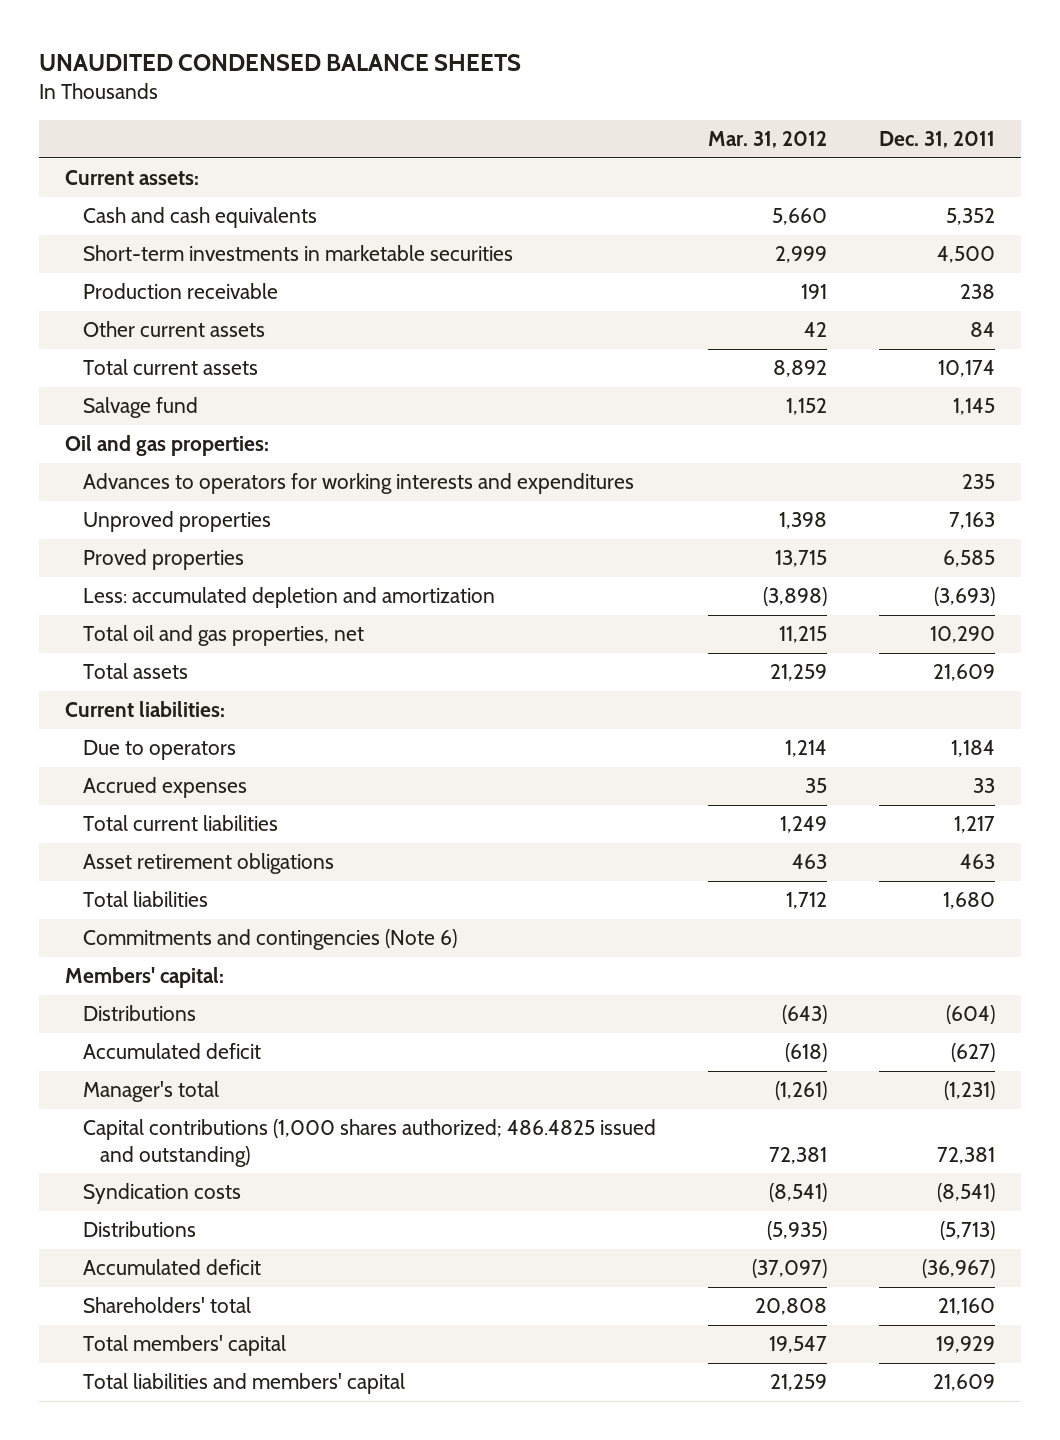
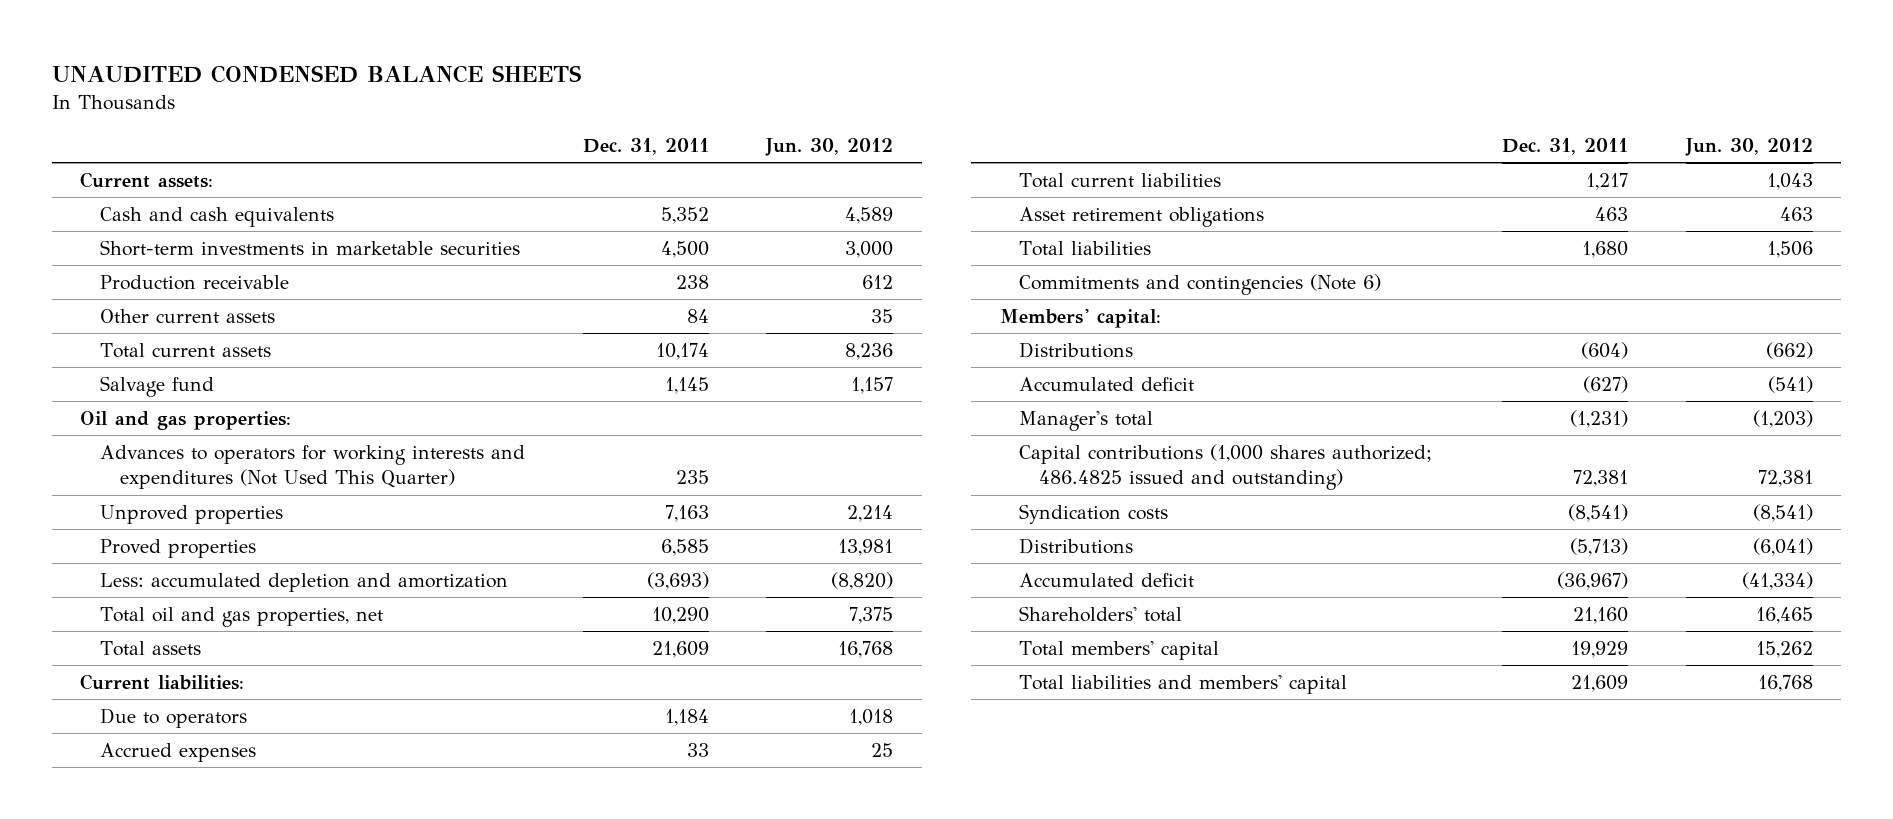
- | Mar. 31, 2012 | Dec. 31, 2011
+ | Dec. 31, 2011 | Jun. 30, 2012
- Advances to operators for working interests and expenditures | | 235
+ Advances to operators for working interests and expenditures (Not Used This Quarter) | 235 |

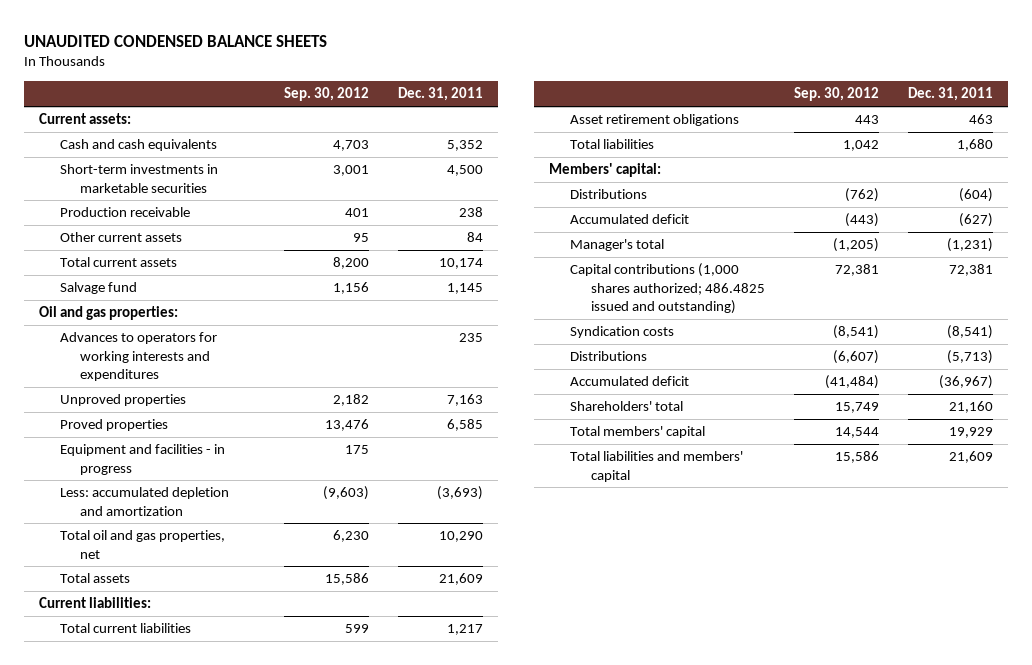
- | Dec. 31, 2011 | Jun. 30, 2012
+ | Sep. 30, 2012 | Dec. 31, 2011
- Advances to operators for working interests and expenditures (Not Used This Quarter) | 235 |
+ Advances to operators for working interests and expenditures | | 235
+ Equipment and facilities - in progress | 175 |
- Due to operators | 1,184 | 1,018
- Accrued expenses | 33 | 25
- Commitments and contingencies (Note 6)

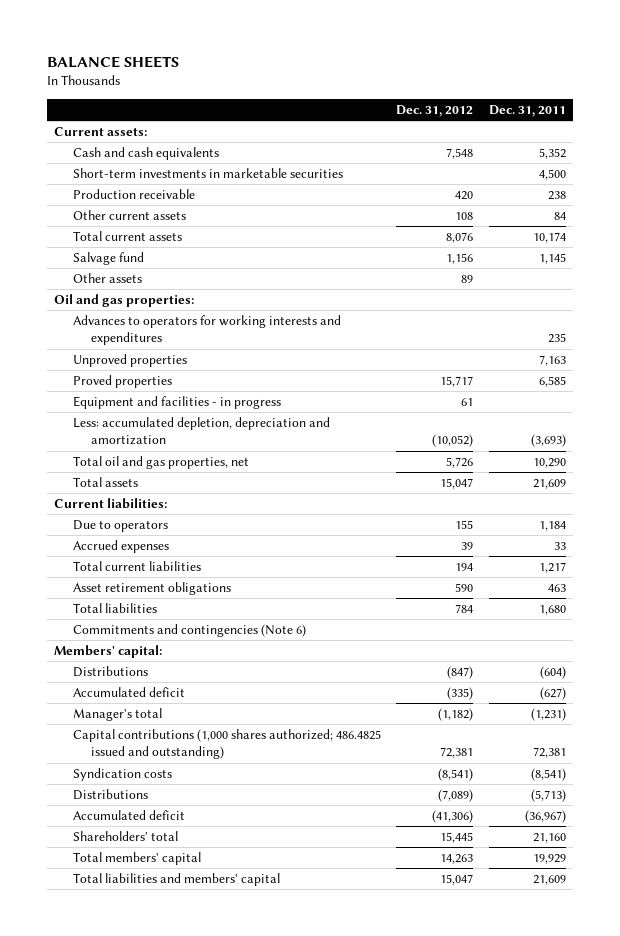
- UNAUDITED CONDENSED BALANCE SHEETS
+ BALANCE SHEETS
- | Sep. 30, 2012 | Dec. 31, 2011
+ | Dec. 31, 2012 | Dec. 31, 2011
+ Other assets | 89 |
- Less: accumulated depletion and amortization | (9,603) | (3,693)
+ Less: accumulated depletion, depreciation and amortization | (10,052) | (3,693)
+ Due to operators | 155 | 1,184
+ Accrued expenses | 39 | 33
+ Commitments and contingencies (Note 6)

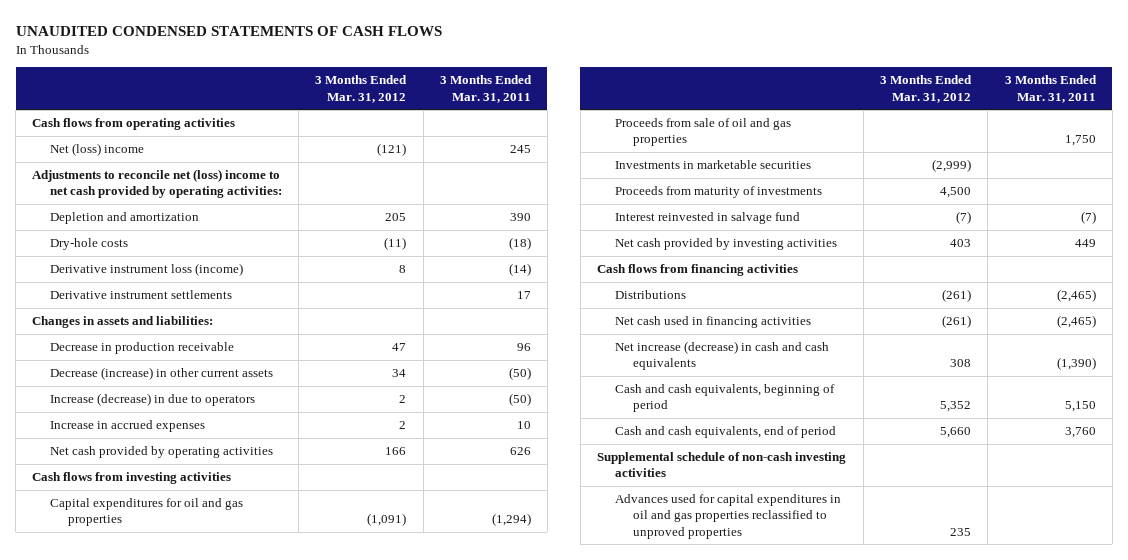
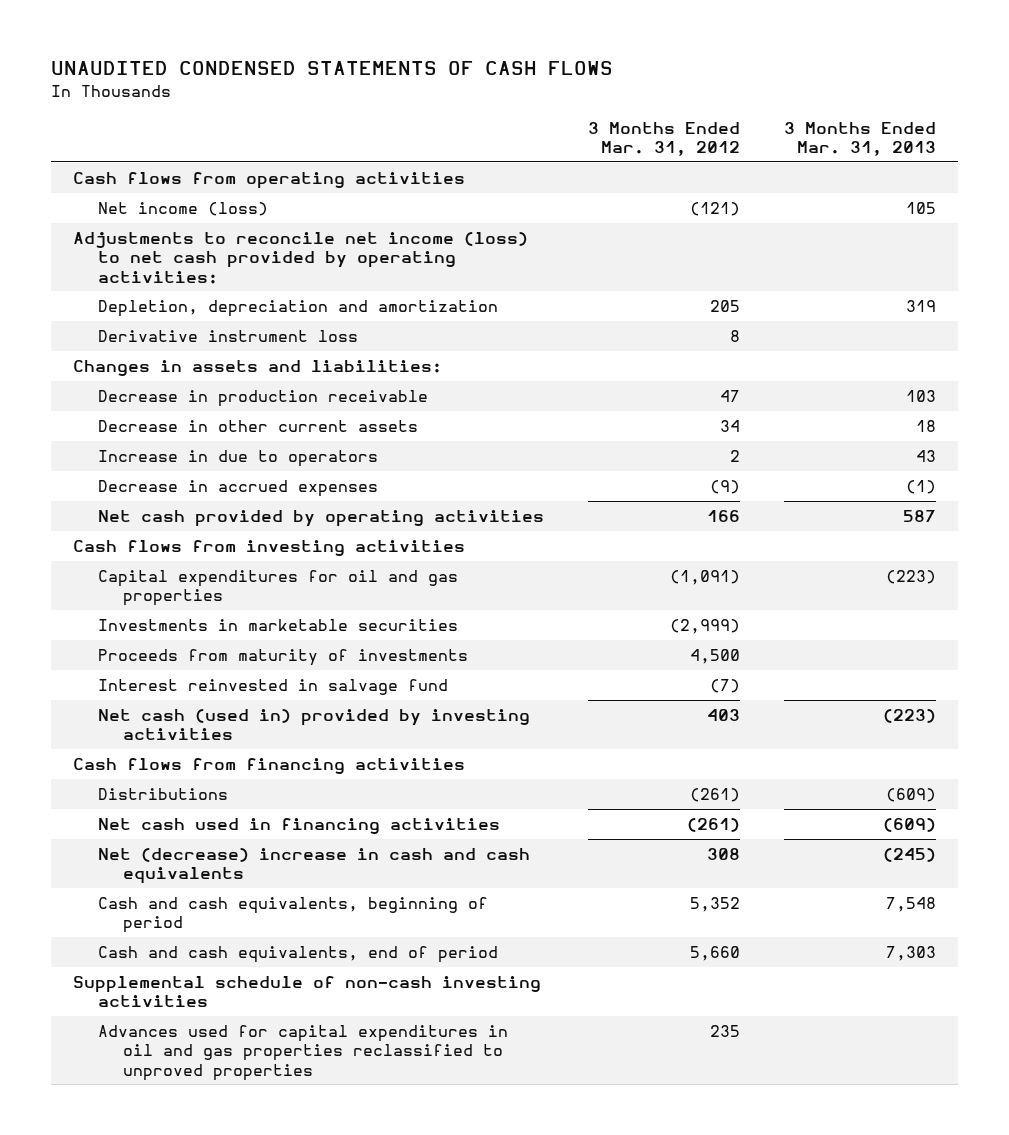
- | 3 Months Ended Mar. 31, 2012 | 3 Months Ended Mar. 31, 2011
+ | 3 Months Ended Mar. 31, 2012 | 3 Months Ended Mar. 31, 2013
- Net (loss) income | (121) | 245
- Adjustments to reconcile net (loss) income to net cash provided by operating activities:
- Depletion and amortization | 205 | 390
- Dry-hole costs | (11) | (18)
- Derivative instrument loss (income) | 8 | (14)
- Derivative instrument settlements | | 17
+ Net income (loss) | (121) | 105
+ Adjustments to reconcile net income (loss) to net cash provided by operating activities:
+ Depletion, depreciation and amortization | 205 | 319
+ Derivative instrument loss | 8 |
- Decrease (increase) in other current assets | 34 | (50)
- Increase (decrease) in due to operators | 2 | (50)
- Increase in accrued expenses | 2 | 10
+ Decrease in other current assets | 34 | 18
+ Increase in due to operators | 2 | 43
+ Decrease in accrued expenses | (9) | (1)
- Proceeds from sale of oil and gas properties | | 1,750
- Net cash provided by investing activities | 403 | 449
+ Net cash (used in) provided by investing activities | 403 | (223)
- Net increase (decrease) in cash and cash equivalents | 308 | (1,390)
+ Net (decrease) increase in cash and cash equivalents | 308 | (245)

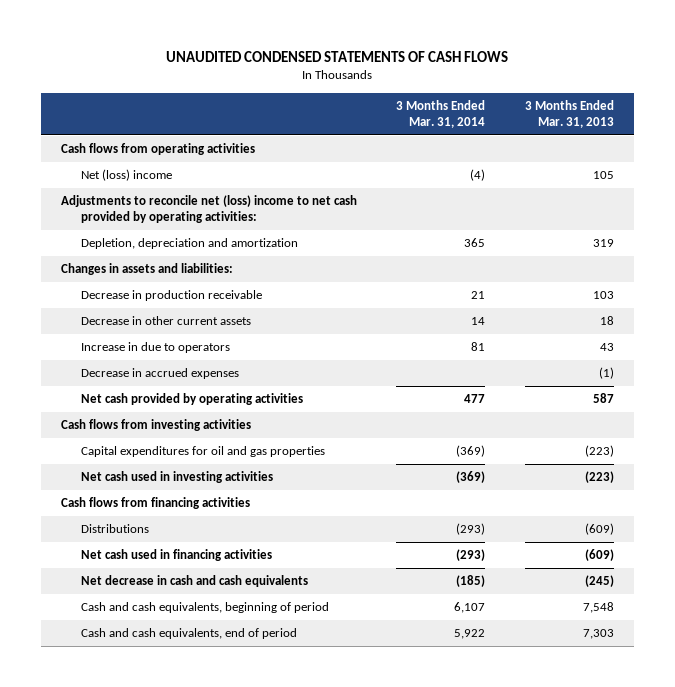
- | 3 Months Ended Mar. 31, 2012 | 3 Months Ended Mar. 31, 2013
+ | 3 Months Ended Mar. 31, 2014 | 3 Months Ended Mar. 31, 2013
- Net income (loss) | (121) | 105
- Adjustments to reconcile net income (loss) to net cash provided by operating activities:
+ Net (loss) income | (4) | 105
+ Adjustments to reconcile net (loss) income to net cash provided by operating activities:
- Derivative instrument loss | 8 |
- Investments in marketable securities | (2,999) |
- Proceeds from maturity of investments | 4,500 |
- Interest reinvested in salvage fund | (7) |
- Net cash (used in) provided by investing activities | 403 | (223)
+ Net cash used in investing activities | (369) | (223)
- Net (decrease) increase in cash and cash equivalents | 308 | (245)
+ Net decrease in cash and cash equivalents | (185) | (245)
- Supplemental schedule of non-cash investing activities
- Advances used for capital expenditures in oil and gas properties reclassified to unproved properties | 235 |

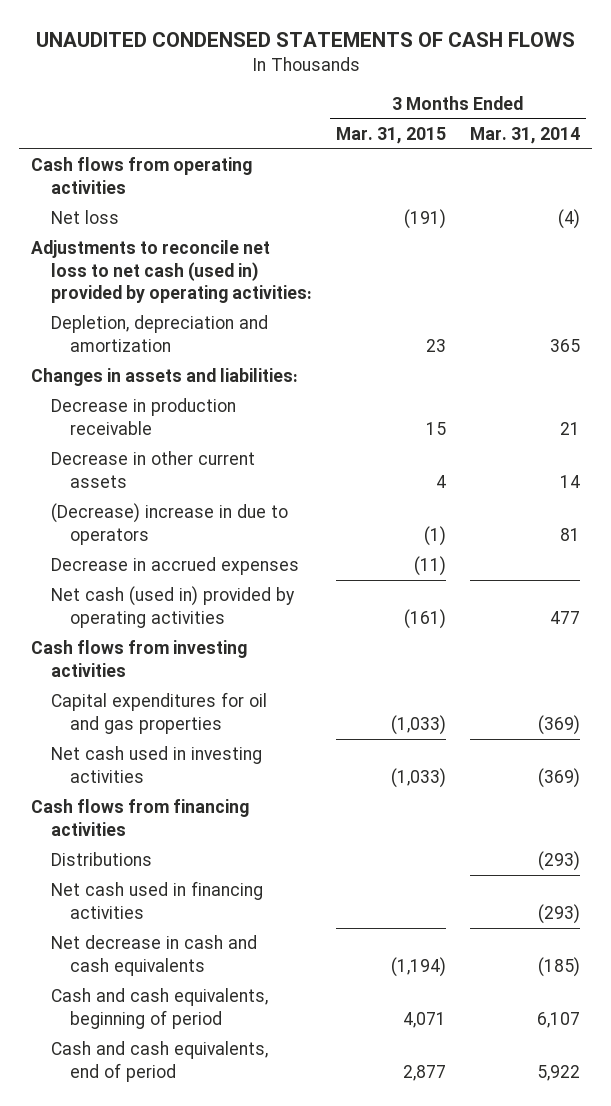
- | 3 Months Ended Mar. 31, 2014 | 3 Months Ended Mar. 31, 2013
+ | 3 Months Ended Mar. 31, 2015 | 3 Months Ended Mar. 31, 2014
- Net (loss) income | (4) | 105
- Adjustments to reconcile net (loss) income to net cash provided by operating activities:
+ Net loss | (191) | (4)
+ Adjustments to reconcile net loss to net cash (used in) provided by operating activities:
- Increase in due to operators | 81 | 43
+ (Decrease) increase in due to operators | (1) | 81
- Net cash provided by operating activities | 477 | 587
+ Net cash (used in) provided by operating activities | (161) | 477

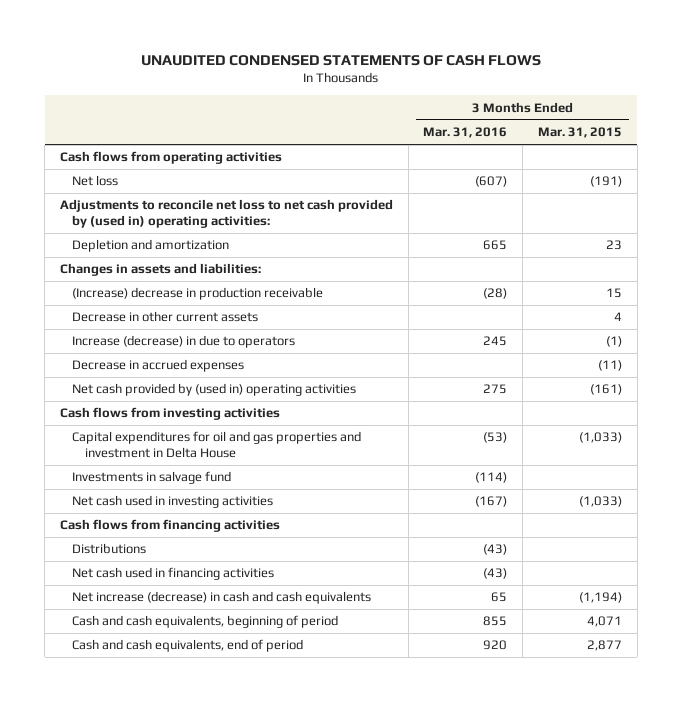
- | 3 Months Ended Mar. 31, 2015 | 3 Months Ended Mar. 31, 2014
+ | 3 Months Ended Mar. 31, 2016 | 3 Months Ended Mar. 31, 2015
- Adjustments to reconcile net loss to net cash (used in) provided by operating activities:
- Depletion, depreciation and amortization | 23 | 365
+ Adjustments to reconcile net loss to net cash provided by (used in) operating activities:
+ Depletion and amortization | 665 | 23
- Decrease in production receivable | 15 | 21
+ (Increase) decrease in production receivable | (28) | 15
- (Decrease) increase in due to operators | (1) | 81
+ Increase (decrease) in due to operators | 245 | (1)
- Net cash (used in) provided by operating activities | (161) | 477
+ Net cash provided by (used in) operating activities | 275 | (161)
- Capital expenditures for oil and gas properties | (1,033) | (369)
+ Capital expenditures for oil and gas properties and investment in Delta House | (53) | (1,033)
+ Investments in salvage fund | (114) |
- Net decrease in cash and cash equivalents | (1,194) | (185)
+ Net increase (decrease) in cash and cash equivalents | 65 | (1,194)

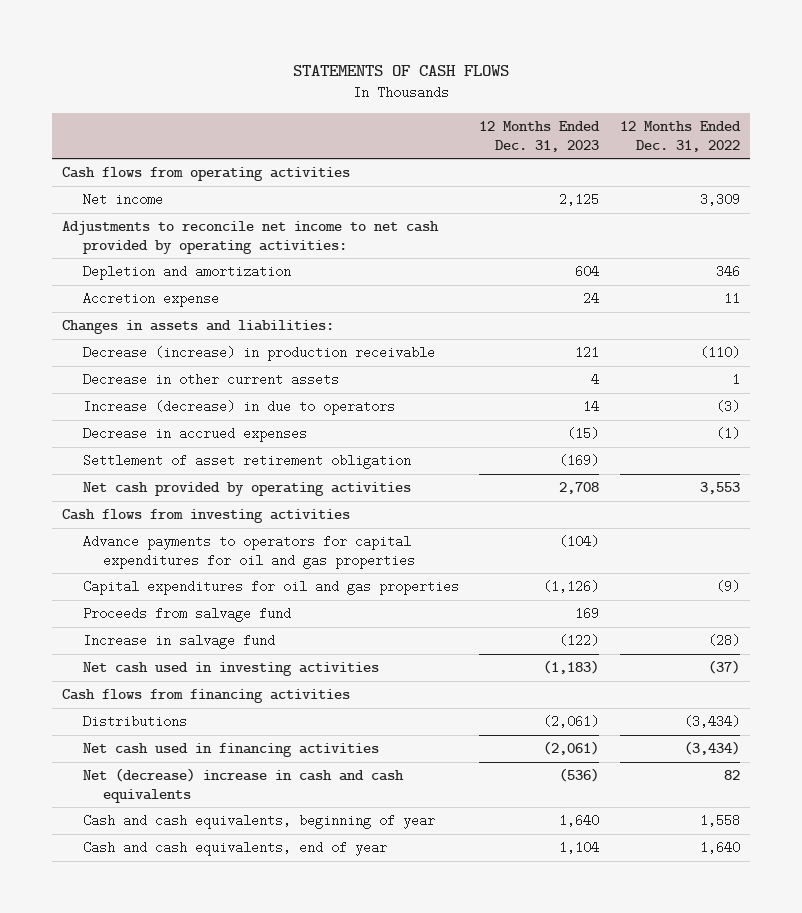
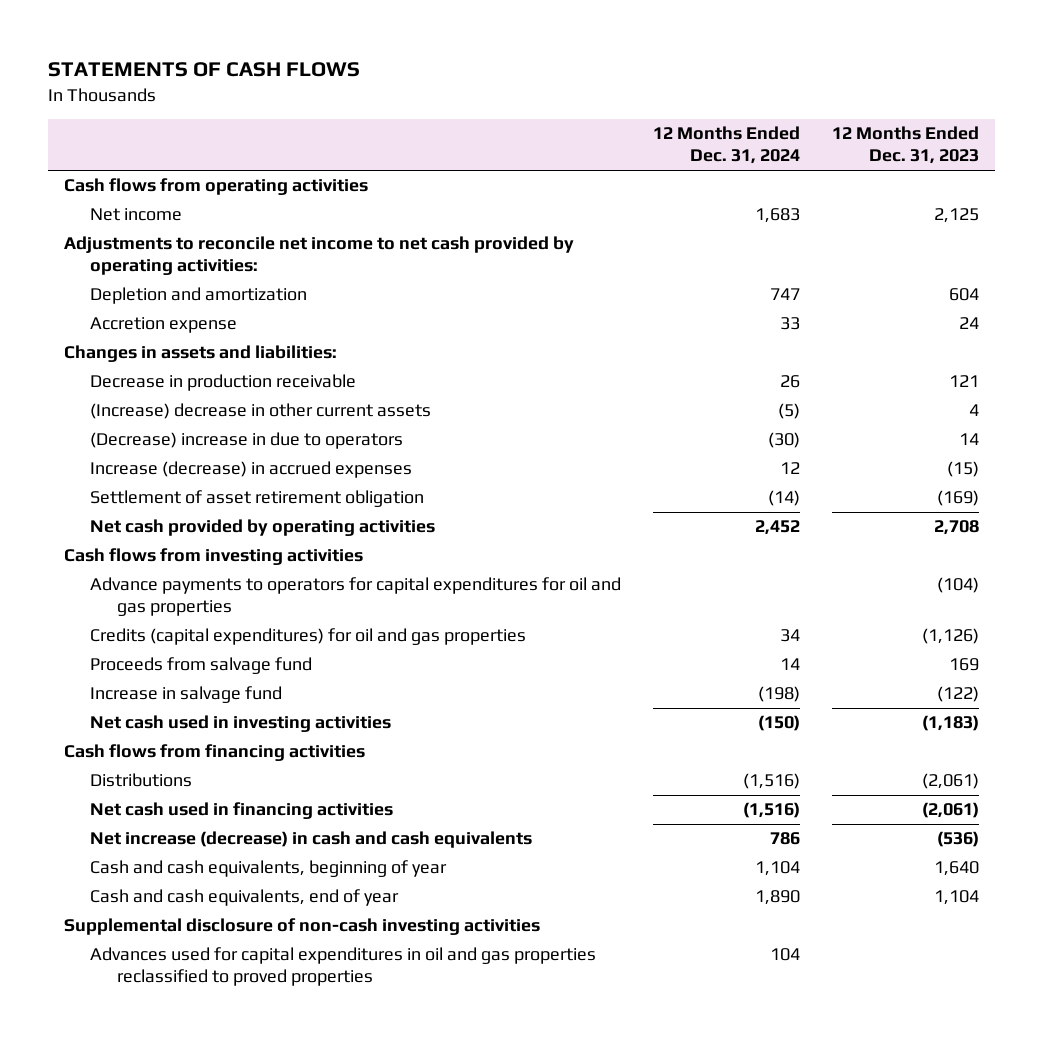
- | 12 Months Ended Dec. 31, 2023 | 12 Months Ended Dec. 31, 2022
+ | 12 Months Ended Dec. 31, 2024 | 12 Months Ended Dec. 31, 2023
- Decrease (increase) in production receivable | 121 | (110)
- Decrease in other current assets | 4 | 1
- Increase (decrease) in due to operators | 14 | (3)
- Decrease in accrued expenses | (15) | (1)
+ Decrease in production receivable | 26 | 121
+ (Increase) decrease in other current assets | (5) | 4
+ (Decrease) increase in due to operators | (30) | 14
+ Increase (decrease) in accrued expenses | 12 | (15)
- Capital expenditures for oil and gas properties | (1,126) | (9)
+ Credits (capital expenditures) for oil and gas properties | 34 | (1,126)
- Net (decrease) increase in cash and cash equivalents | (536) | 82
+ Net increase (decrease) in cash and cash equivalents | 786 | (536)
+ Supplemental disclosure of non-cash investing activities
+ Advances used for capital expenditures in oil and gas properties reclassified to proved properties | 104 |

